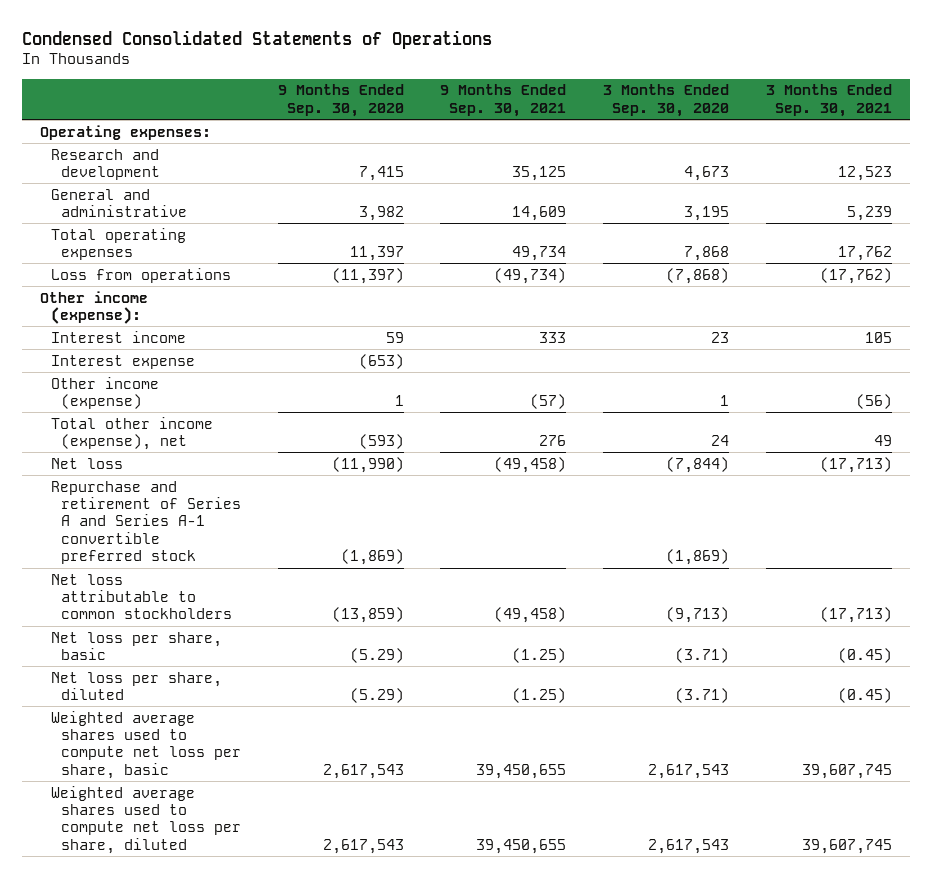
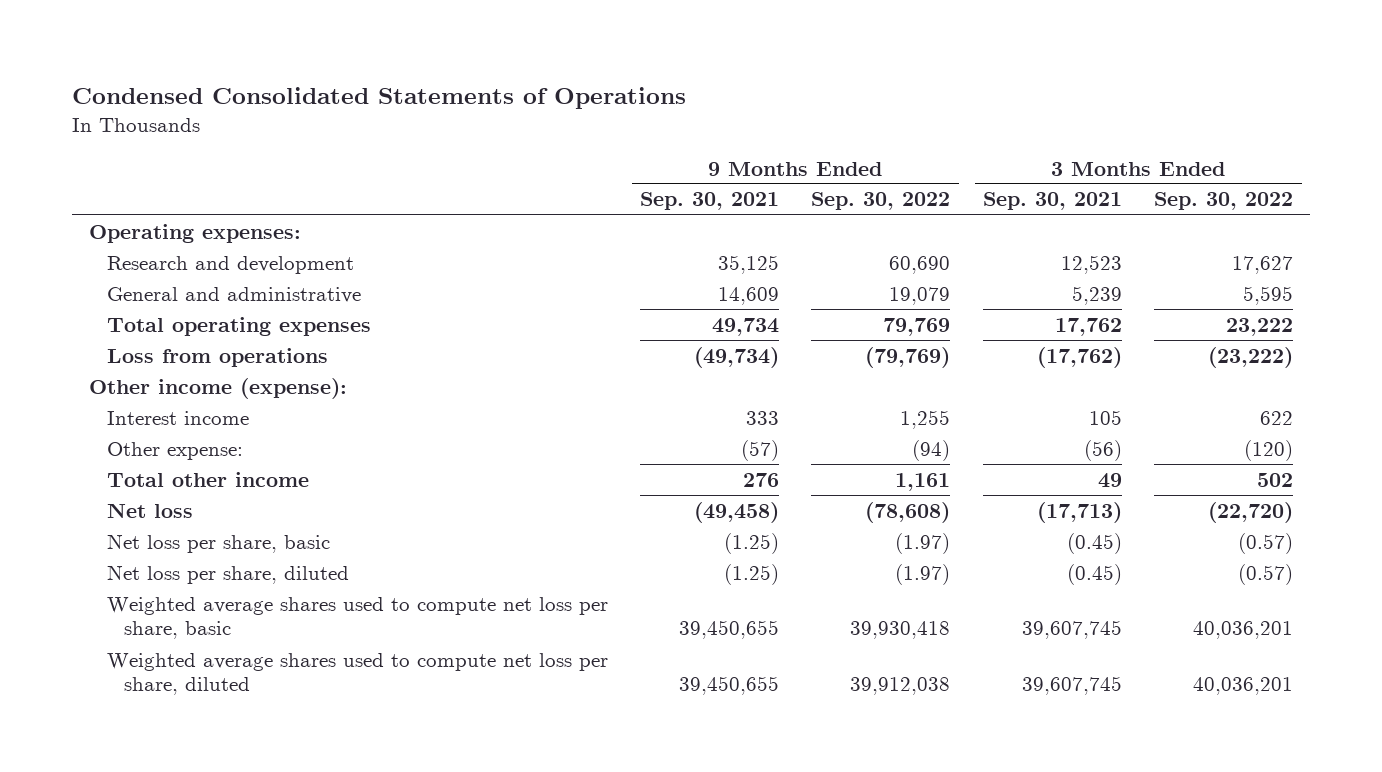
- | 9 Months Ended Sep. 30, 2020 | 9 Months Ended Sep. 30, 2021 | 3 Months Ended Sep. 30, 2020 | 3 Months Ended Sep. 30, 2021
+ | 9 Months Ended Sep. 30, 2021 | 9 Months Ended Sep. 30, 2022 | 3 Months Ended Sep. 30, 2021 | 3 Months Ended Sep. 30, 2022
- Interest expense | (653) | | |
- Other income (expense) | 1 | (57) | 1 | (56)
- Total other income (expense), net | (593) | 276 | 24 | 49
+ Other expense: | (57) | (94) | (56) | (120)
+ Total other income | 276 | 1,161 | 49 | 502
- Repurchase and retirement of Series A and Series A-1 convertible preferred stock | (1,869) | | (1,869) |
- Net loss attributable to common stockholders | (13,859) | (49,458) | (9,713) | (17,713)

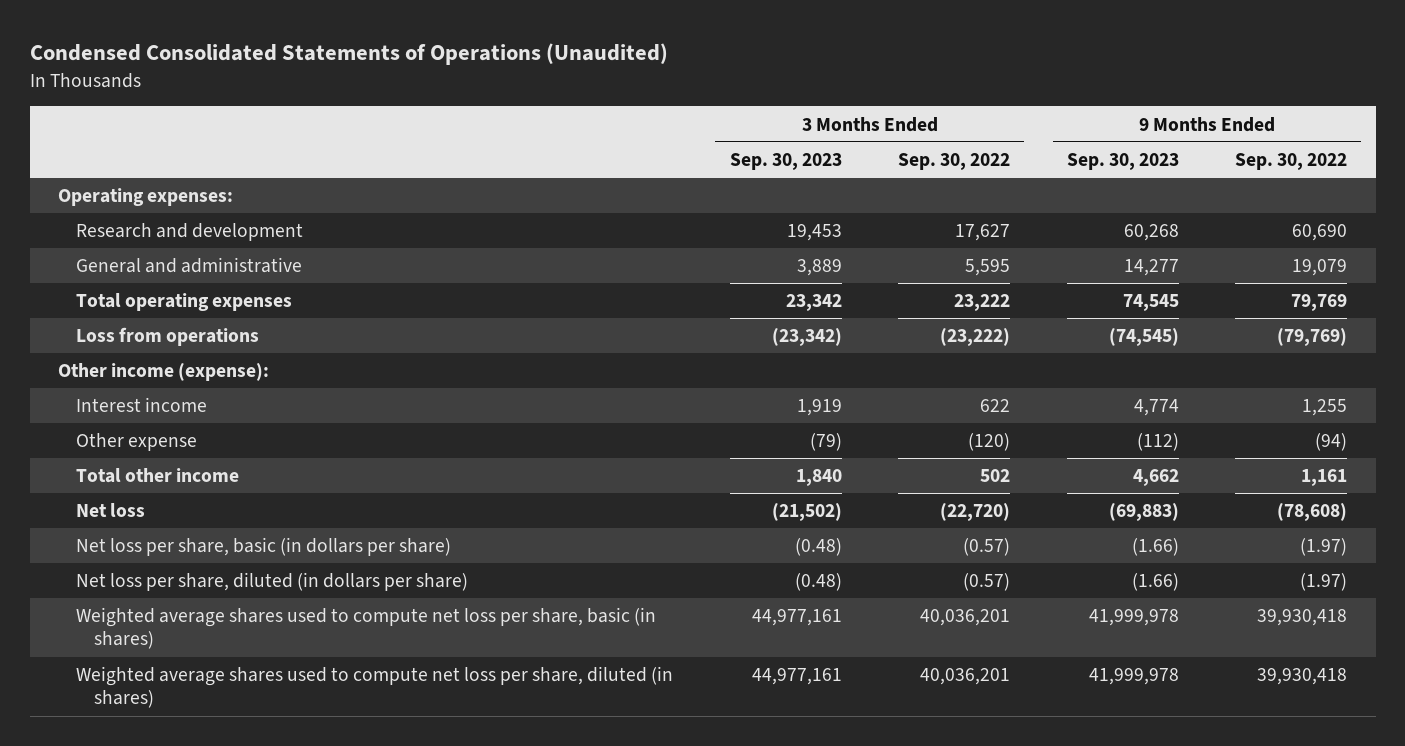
- Condensed Consolidated Statements of Operations
+ Condensed Consolidated Statements of Operations (Unaudited)
- | 9 Months Ended Sep. 30, 2021 | 9 Months Ended Sep. 30, 2022 | 3 Months Ended Sep. 30, 2021 | 3 Months Ended Sep. 30, 2022
+ | 3 Months Ended Sep. 30, 2023 | 3 Months Ended Sep. 30, 2022 | 9 Months Ended Sep. 30, 2023 | 9 Months Ended Sep. 30, 2022
- Other expense: | (57) | (94) | (56) | (120)
+ Other expense | (79) | (120) | (112) | (94)
- Net loss per share, basic | (1.25) | (1.97) | (0.45) | (0.57)
- Net loss per share, diluted | (1.25) | (1.97) | (0.45) | (0.57)
- Weighted average shares used to compute net loss per share, basic | 39,450,655 | 39,930,418 | 39,607,745 | 40,036,201
- Weighted average shares used to compute net loss per share, diluted | 39,450,655 | 39,912,038 | 39,607,745 | 40,036,201
+ Net loss per share, basic (in dollars per share) | (0.48) | (0.57) | (1.66) | (1.97)
+ Net loss per share, diluted (in dollars per share) | (0.48) | (0.57) | (1.66) | (1.97)
+ Weighted average shares used to compute net loss per share, basic (in shares) | 44,977,161 | 40,036,201 | 41,999,978 | 39,930,418
+ Weighted average shares used to compute net loss per share, diluted (in shares) | 44,977,161 | 40,036,201 | 41,999,978 | 39,930,418

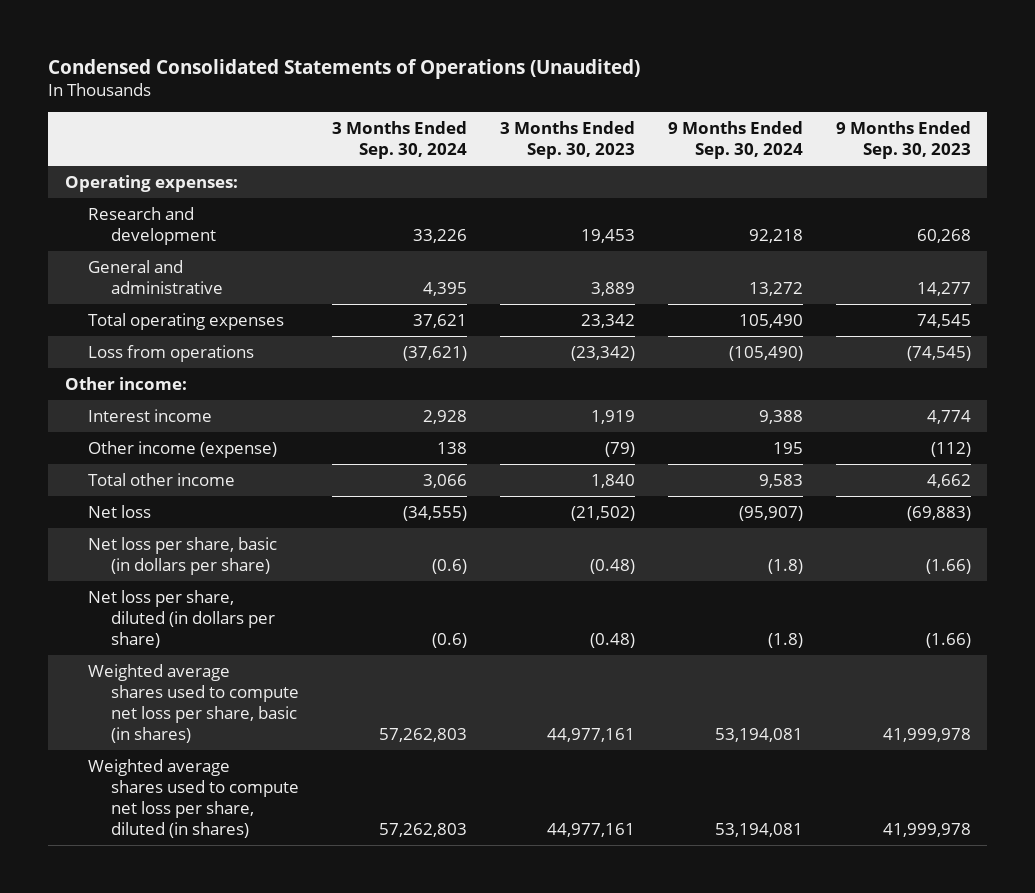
- | 3 Months Ended Sep. 30, 2023 | 3 Months Ended Sep. 30, 2022 | 9 Months Ended Sep. 30, 2023 | 9 Months Ended Sep. 30, 2022
+ | 3 Months Ended Sep. 30, 2024 | 3 Months Ended Sep. 30, 2023 | 9 Months Ended Sep. 30, 2024 | 9 Months Ended Sep. 30, 2023
- Other income (expense):
+ Other income:
- Other expense | (79) | (120) | (112) | (94)
+ Other income (expense) | 138 | (79) | 195 | (112)

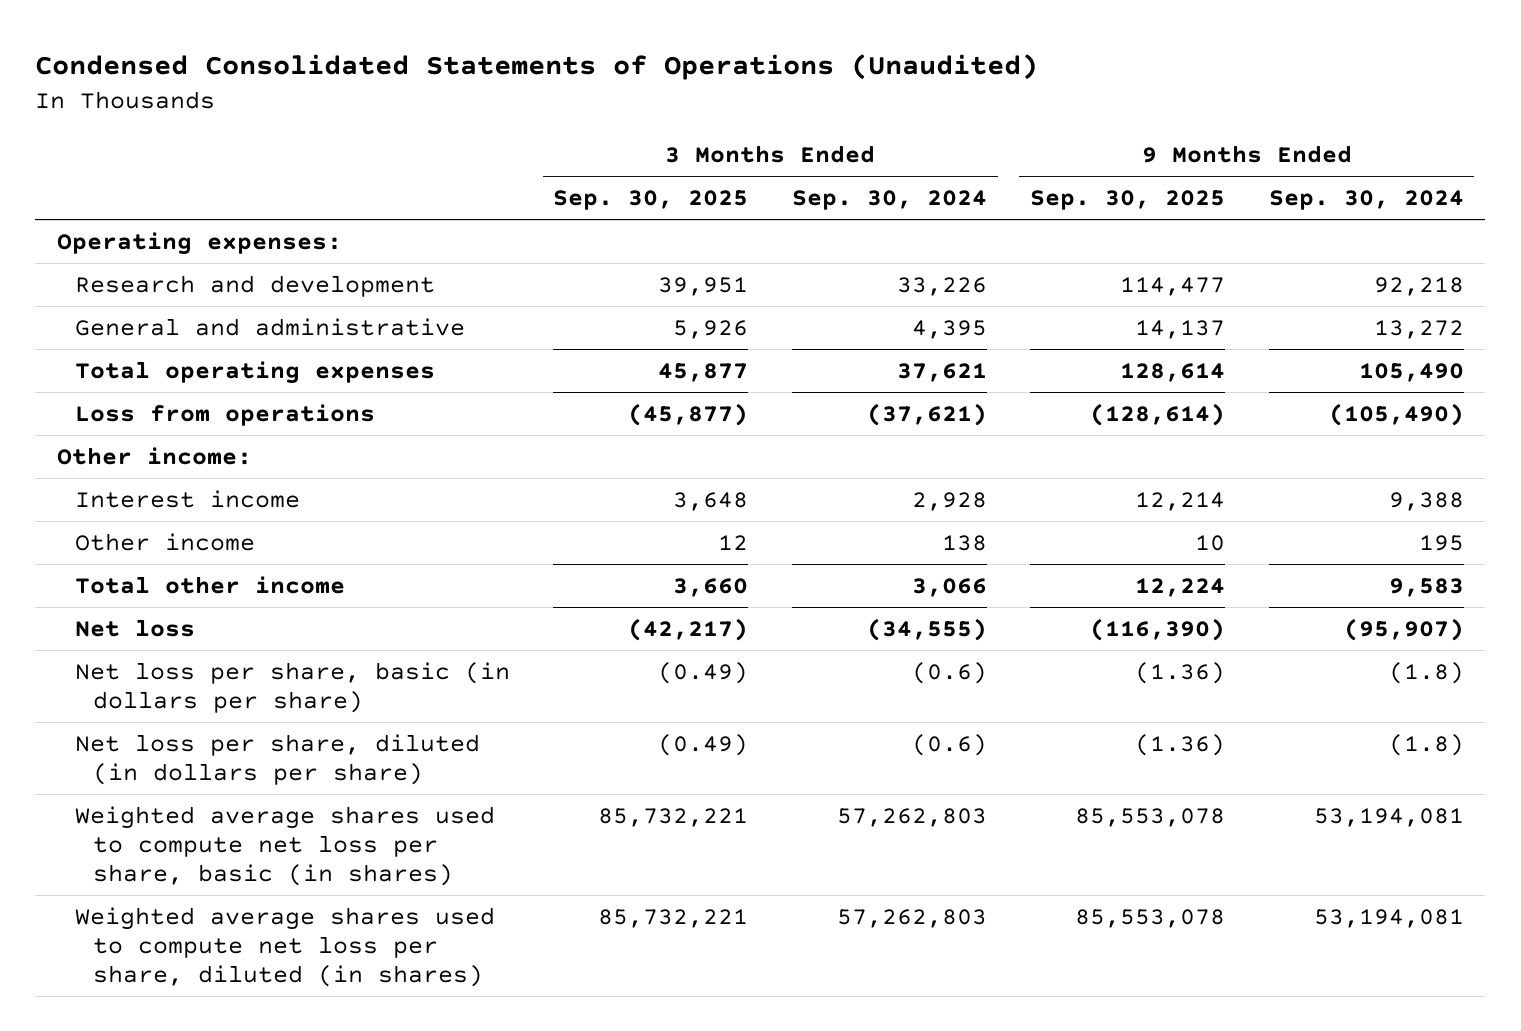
- | 3 Months Ended Sep. 30, 2024 | 3 Months Ended Sep. 30, 2023 | 9 Months Ended Sep. 30, 2024 | 9 Months Ended Sep. 30, 2023
+ | 3 Months Ended Sep. 30, 2025 | 3 Months Ended Sep. 30, 2024 | 9 Months Ended Sep. 30, 2025 | 9 Months Ended Sep. 30, 2024
- Other income (expense) | 138 | (79) | 195 | (112)
+ Other income | 12 | 138 | 10 | 195

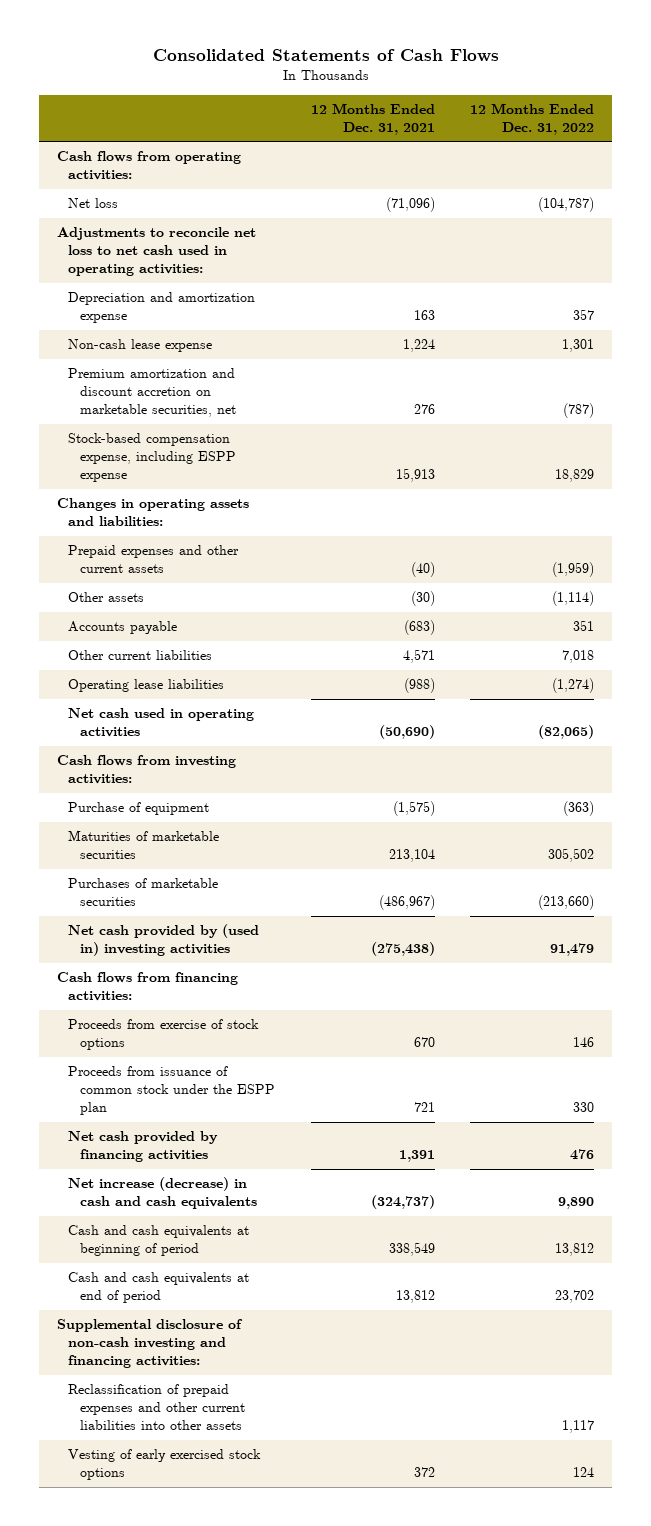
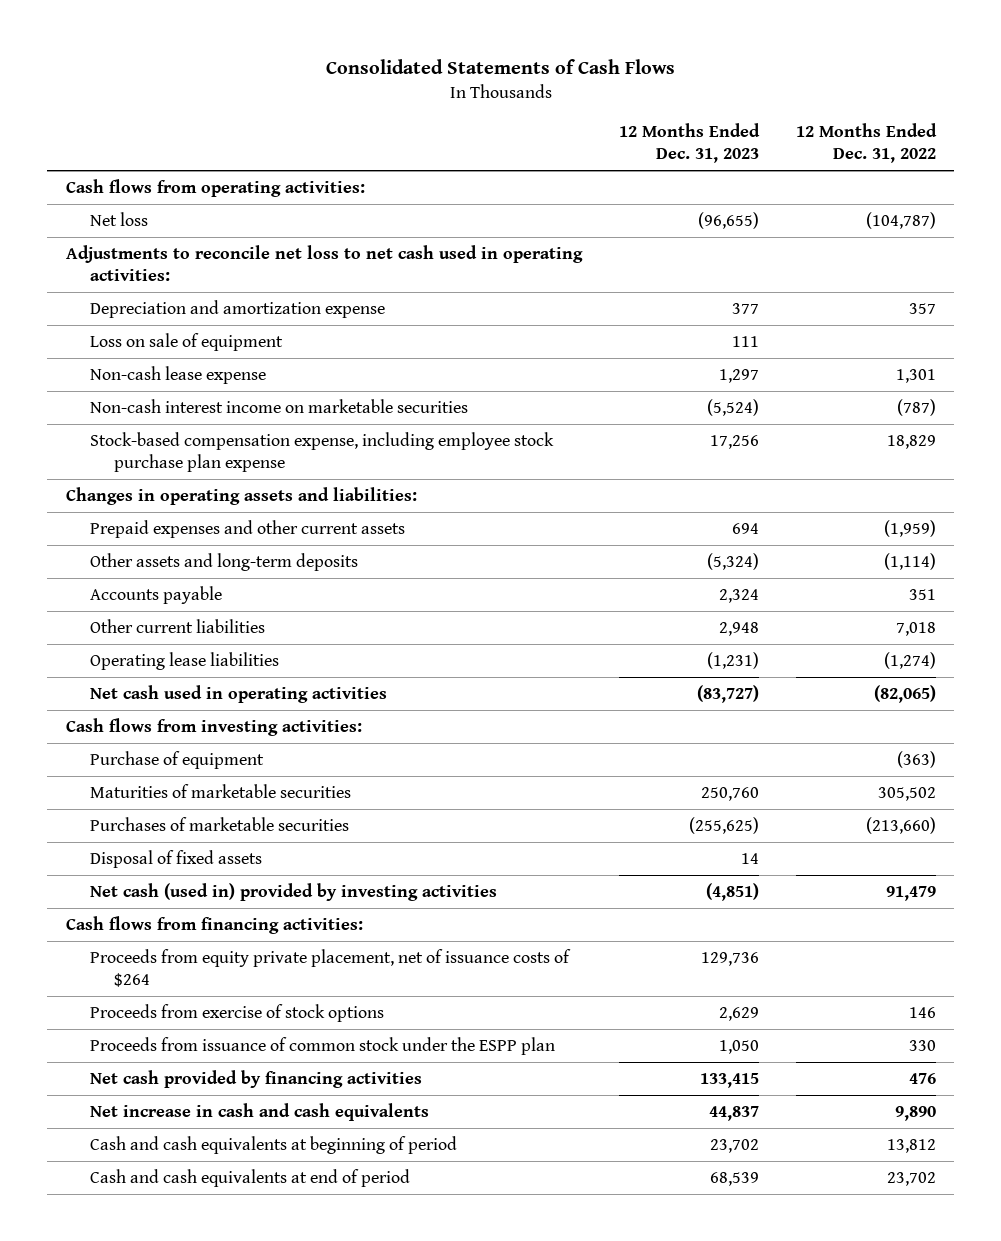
- | 12 Months Ended Dec. 31, 2021 | 12 Months Ended Dec. 31, 2022
+ | 12 Months Ended Dec. 31, 2023 | 12 Months Ended Dec. 31, 2022
+ Loss on sale of equipment | 111 |
- Premium amortization and discount accretion on marketable securities, net | 276 | (787)
- Stock-based compensation expense, including ESPP expense | 15,913 | 18,829
+ Non-cash interest income on marketable securities | (5,524) | (787)
+ Stock-based compensation expense, including employee stock purchase plan expense | 17,256 | 18,829
- Other assets | (30) | (1,114)
+ Other assets and long-term deposits | (5,324) | (1,114)
- Net cash provided by (used in) investing activities | (275,438) | 91,479
+ Disposal of fixed assets | 14 |
+ Net cash (used in) provided by investing activities | (4,851) | 91,479
+ Proceeds from equity private placement, net of issuance costs of $264 | 129,736 |
- Net increase (decrease) in cash and cash equivalents | (324,737) | 9,890
+ Net increase in cash and cash equivalents | 44,837 | 9,890
- Supplemental disclosure of non-cash investing and financing activities:
- Reclassification of prepaid expenses and other current liabilities into other assets | | 1,117
- Vesting of early exercised stock options | 372 | 124

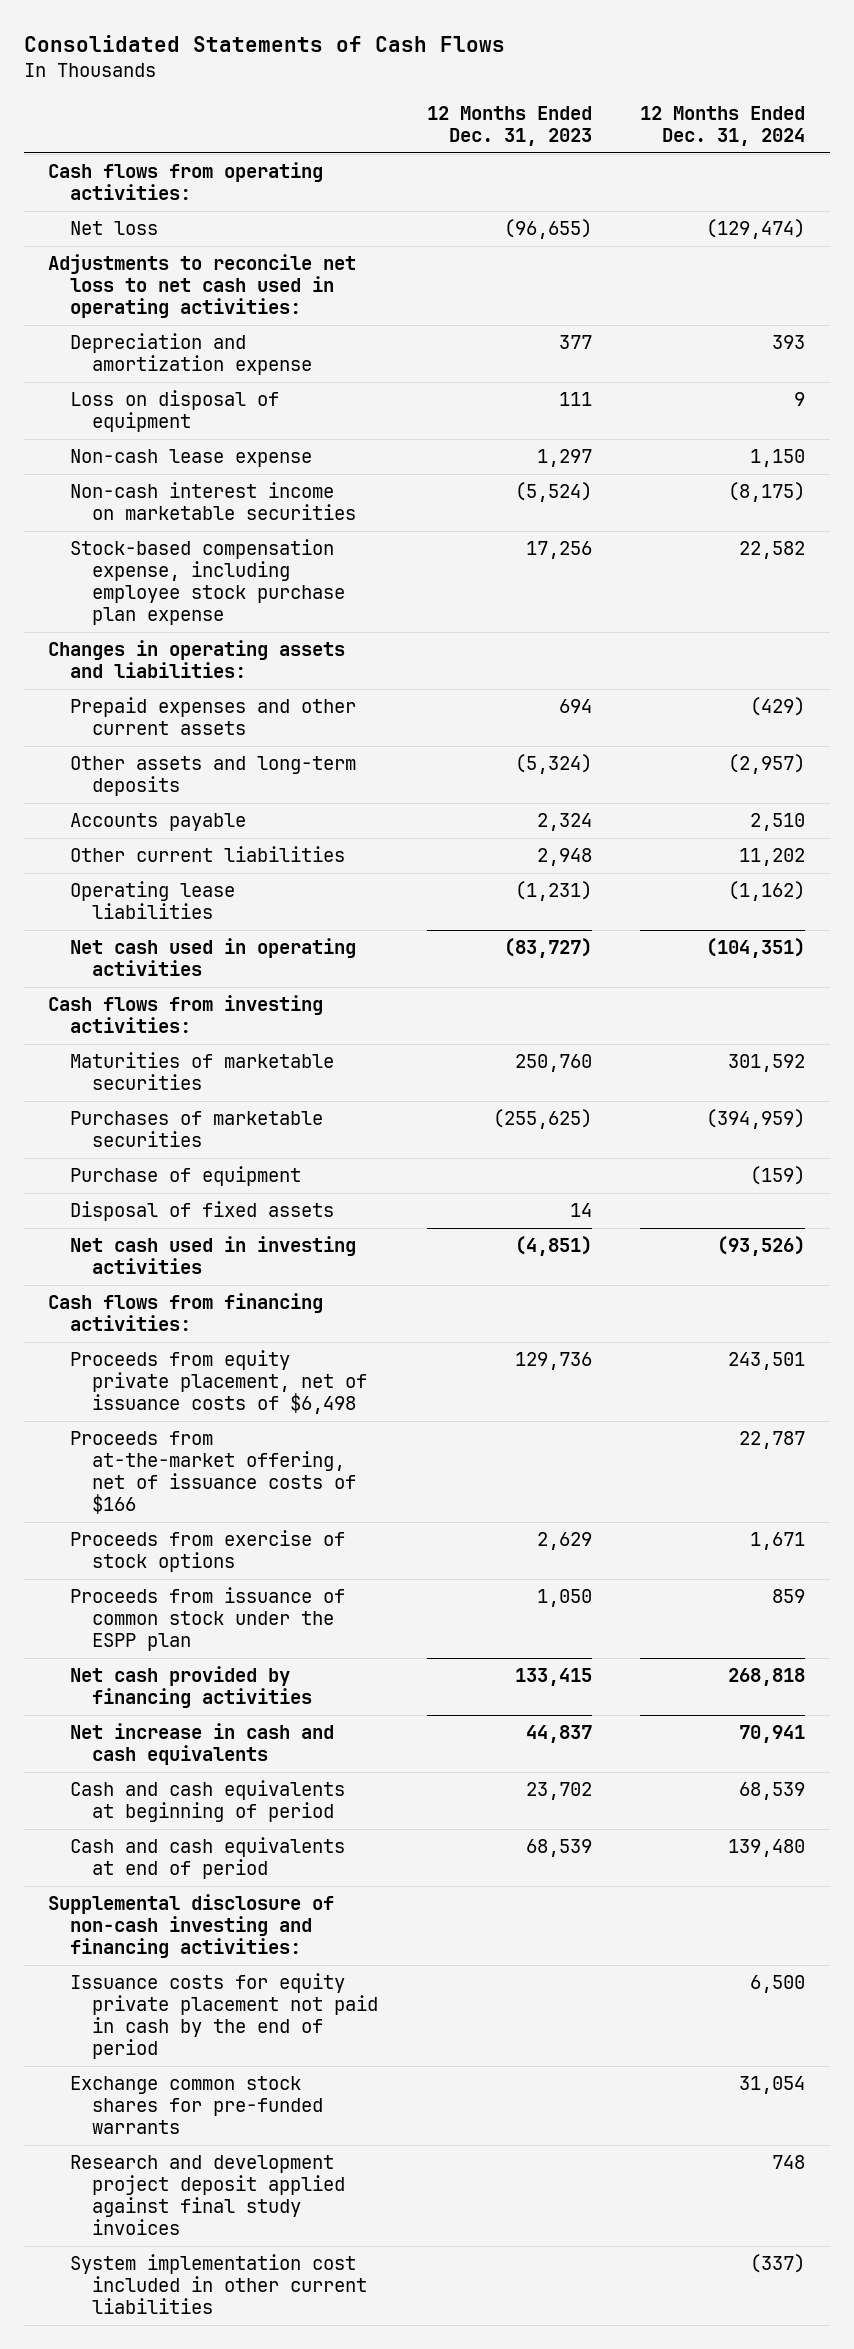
- | 12 Months Ended Dec. 31, 2023 | 12 Months Ended Dec. 31, 2022
+ | 12 Months Ended Dec. 31, 2023 | 12 Months Ended Dec. 31, 2024
- Loss on sale of equipment | 111 |
+ Loss on disposal of equipment | 111 | 9
moved down: Purchase of equipment | | (159)
- Net cash (used in) provided by investing activities | (4,851) | 91,479
+ Net cash used in investing activities | (4,851) | (93,526)
- Proceeds from equity private placement, net of issuance costs of $264 | 129,736 |
+ Proceeds from equity private placement, net of issuance costs of $6,498 | 129,736 | 243,501
+ Proceeds from at-the-market offering, net of issuance costs of $166 | | 22,787
+ Supplemental disclosure of non-cash investing and financing activities:
+ Issuance costs for equity private placement not paid in cash by the end of period | | 6,500
+ Exchange common stock shares for pre-funded warrants | | 31,054
+ Research and development project deposit applied against final study invoices | | 748
+ System implementation cost included in other current liabilities | | (337)

